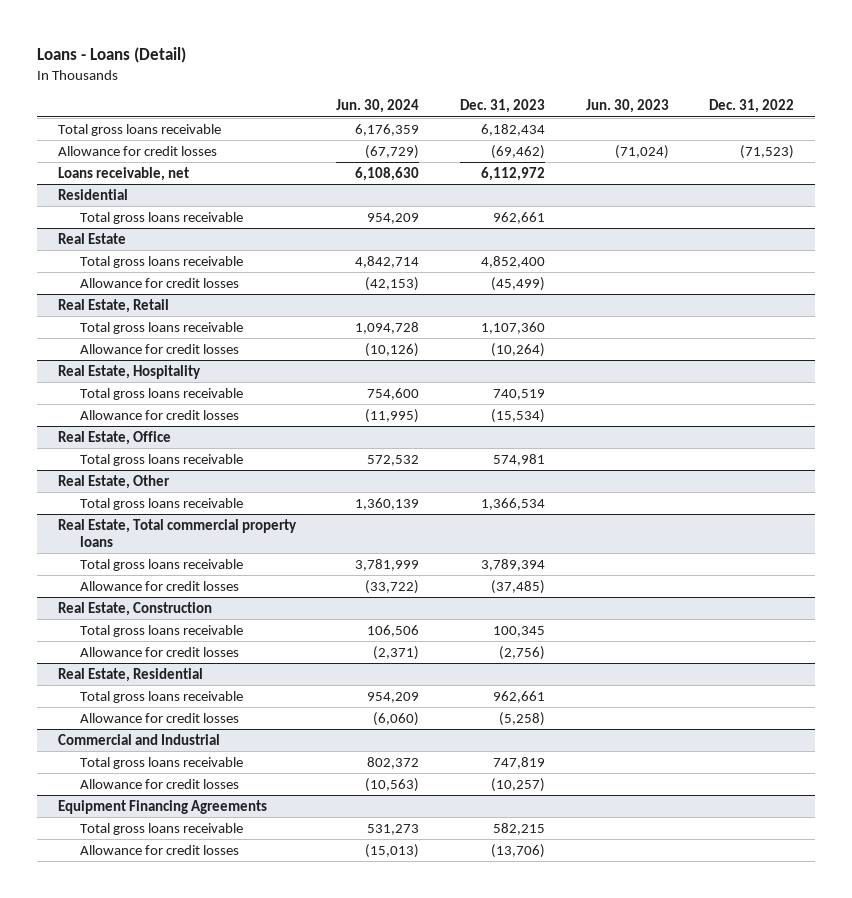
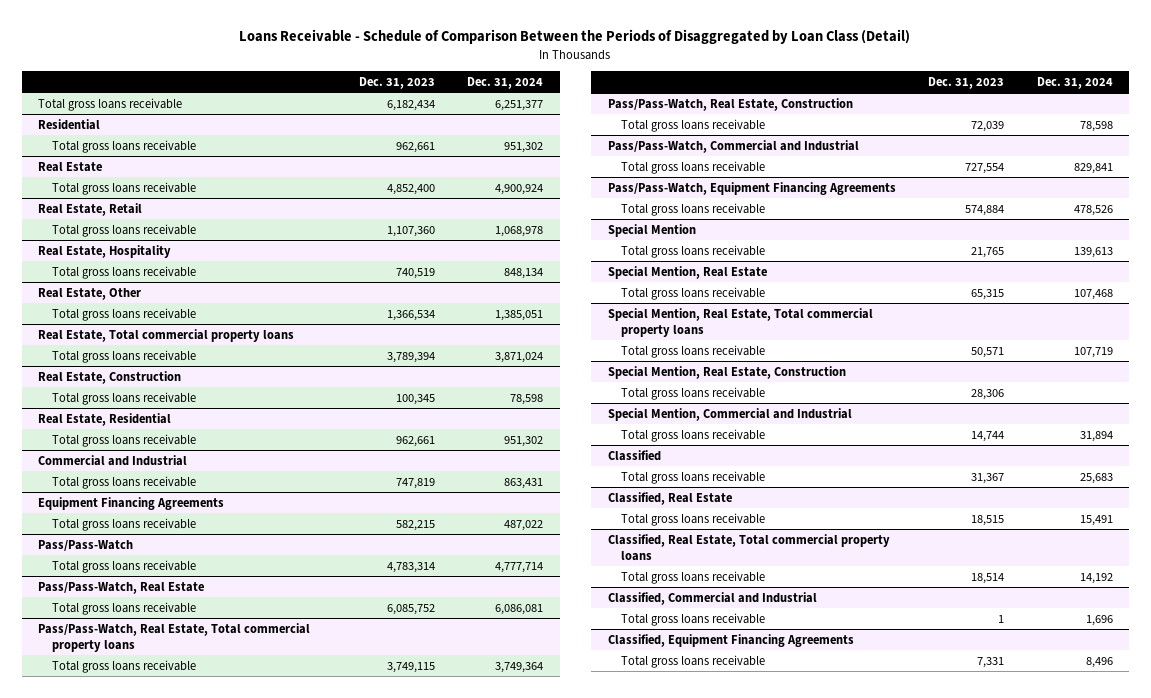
- Loans - Loans (Detail)
+ Loans Receivable - Schedule of Comparison Between the Periods of Disaggregated by Loan Class (Detail)
- | Jun. 30, 2024 | Dec. 31, 2023 | Jun. 30, 2023 | Dec. 31, 2022
+ | Dec. 31, 2023 | Dec. 31, 2024
- Allowance for credit losses | (67,729) | (69,462) | (71,024) | (71,523)
- Loans receivable, net | 6,108,630 | 6,112,972 | |
@ Real Estate
- Allowance for credit losses | (42,153) | (45,499) | |
@ Real Estate, Retail
- Allowance for credit losses | (10,126) | (10,264) | |
@ Real Estate, Hospitality
- Allowance for credit losses | (11,995) | (15,534) | |
- Real Estate, Office
- Total gross loans receivable | 572,532 | 574,981 | |
@ Real Estate, Total commercial property loans
- Allowance for credit losses | (33,722) | (37,485) | |
@ Real Estate, Construction
- Allowance for credit losses | (2,371) | (2,756) | |
@ Real Estate, Residential
- Allowance for credit losses | (6,060) | (5,258) | |
@ Commercial and Industrial
- Allowance for credit losses | (10,563) | (10,257) | |
@ Equipment Financing Agreements
- Allowance for credit losses | (15,013) | (13,706) | |
+ Pass/Pass-Watch
+ Total gross loans receivable | 4,783,314 | 4,777,714
+ Pass/Pass-Watch, Real Estate
+ Total gross loans receivable | 6,085,752 | 6,086,081
+ Pass/Pass-Watch, Real Estate, Total commercial property loans
+ Total gross loans receivable | 3,749,115 | 3,749,364
+ Pass/Pass-Watch, Real Estate, Construction
+ Total gross loans receivable | 72,039 | 78,598
+ Pass/Pass-Watch, Commercial and Industrial
+ Total gross loans receivable | 727,554 | 829,841
+ Pass/Pass-Watch, Equipment Financing Agreements
+ Total gross loans receivable | 574,884 | 478,526
+ Special Mention
+ Total gross loans receivable | 21,765 | 139,613
+ Special Mention, Real Estate
+ Total gross loans receivable | 65,315 | 107,468
+ Special Mention, Real Estate, Total commercial property loans
+ Total gross loans receivable | 50,571 | 107,719
+ Special Mention, Real Estate, Construction
+ Total gross loans receivable | 28,306 |
+ Special Mention, Commercial and Industrial
+ Total gross loans receivable | 14,744 | 31,894
+ Classified
+ Total gross loans receivable | 31,367 | 25,683
+ Classified, Real Estate
+ Total gross loans receivable | 18,515 | 15,491
+ Classified, Real Estate, Total commercial property loans
+ Total gross loans receivable | 18,514 | 14,192
+ Classified, Commercial and Industrial
+ Total gross loans receivable | 1 | 1,696
+ Classified, Equipment Financing Agreements
+ Total gross loans receivable | 7,331 | 8,496

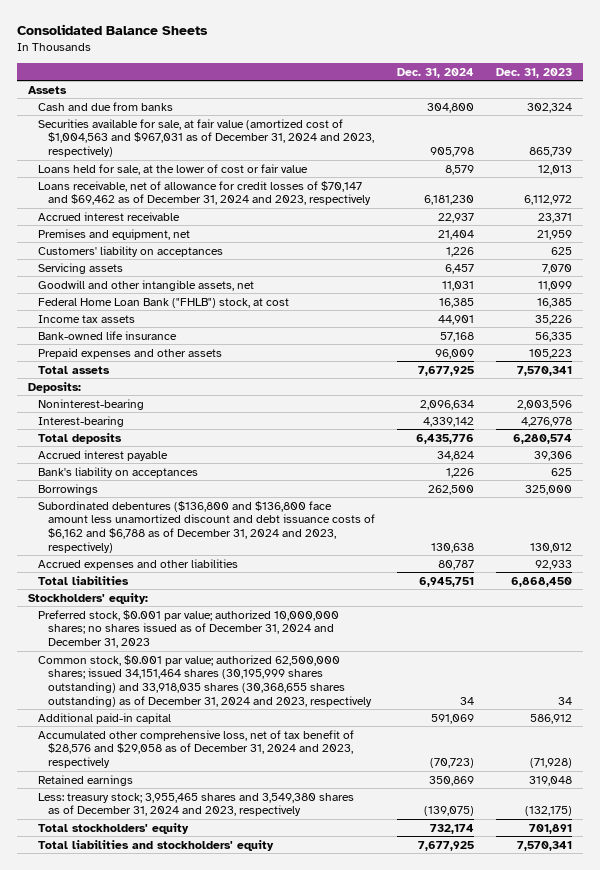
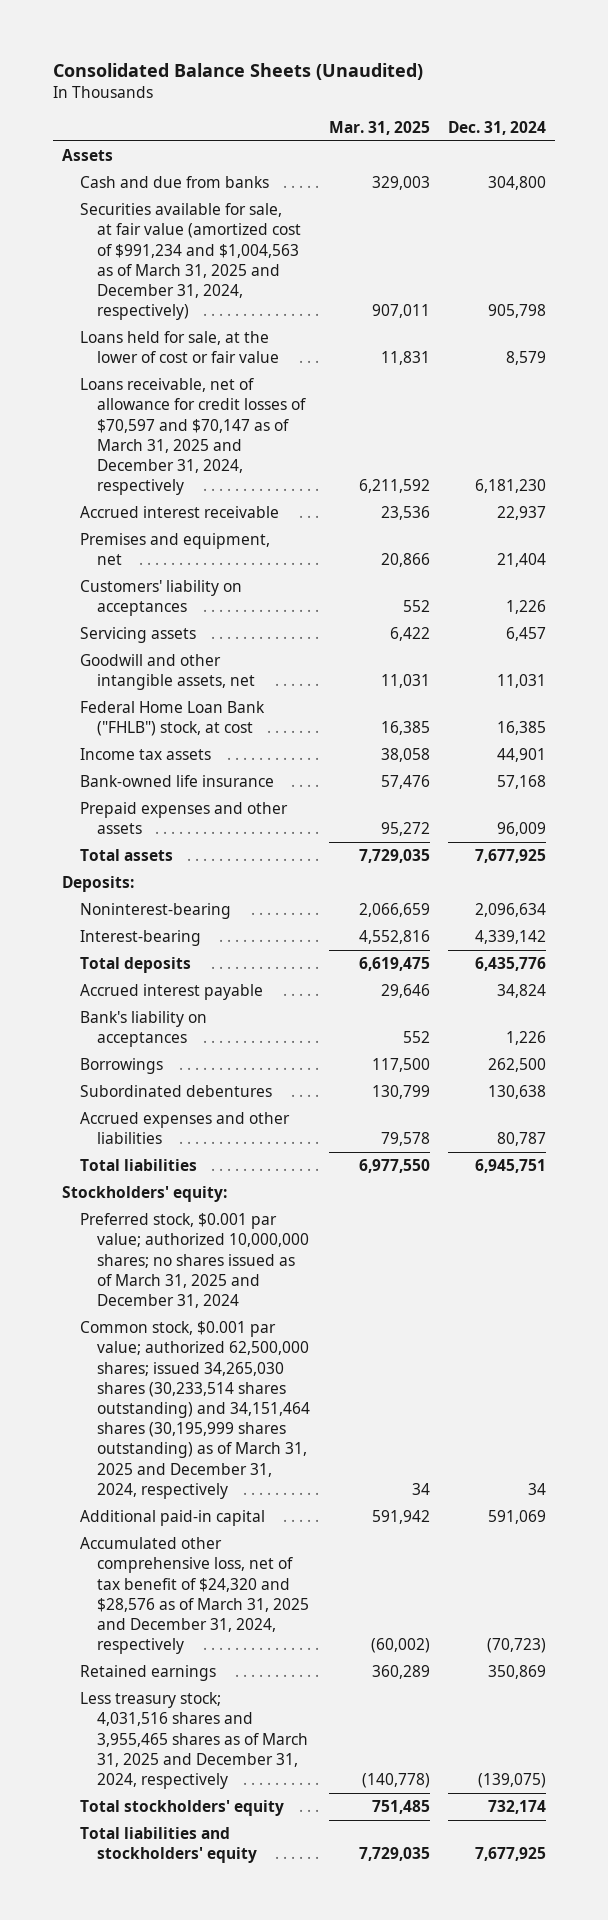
- Consolidated Balance Sheets
+ Consolidated Balance Sheets (Unaudited)
- | Dec. 31, 2024 | Dec. 31, 2023
+ | Mar. 31, 2025 | Dec. 31, 2024
- Securities available for sale, at fair value (amortized cost of $1,004,563 and $967,031 as of December 31, 2024 and 2023, respectively) | 905,798 | 865,739
+ Securities available for sale, at fair value (amortized cost of $991,234 and $1,004,563 as of March 31, 2025 and December 31, 2024, respectively) | 907,011 | 905,798
- Loans receivable, net of allowance for credit losses of $70,147 and $69,462 as of December 31, 2024 and 2023, respectively | 6,181,230 | 6,112,972
+ Loans receivable, net of allowance for credit losses of $70,597 and $70,147 as of March 31, 2025 and December 31, 2024, respectively | 6,211,592 | 6,181,230
- Subordinated debentures ($136,800 and $136,800 face amount less unamortized discount and debt issuance costs of $6,162 and $6,788 as of December 31, 2024 and 2023, respectively) | 130,638 | 130,012
+ Subordinated debentures | 130,799 | 130,638
- Preferred stock, $0.001 par value; authorized 10,000,000 shares; no shares issued as of December 31, 2024 and December 31, 2023
- Common stock, $0.001 par value; authorized 62,500,000 shares; issued 34,151,464 shares (30,195,999 shares outstanding) and 33,918,035 shares (30,368,655 shares outstanding) as of December 31, 2024 and 2023, respectively | 34 | 34
+ Preferred stock, $0.001 par value; authorized 10,000,000 shares; no shares issued as of March 31, 2025 and December 31, 2024
+ Common stock, $0.001 par value; authorized 62,500,000 shares; issued 34,265,030 shares (30,233,514 shares outstanding) and 34,151,464 shares (30,195,999 shares outstanding) as of March 31, 2025 and December 31, 2024, respectively | 34 | 34
- Accumulated other comprehensive loss, net of tax benefit of $28,576 and $29,058 as of December 31, 2024 and 2023, respectively | (70,723) | (71,928)
+ Accumulated other comprehensive loss, net of tax benefit of $24,320 and $28,576 as of March 31, 2025 and December 31, 2024, respectively | (60,002) | (70,723)
- Less: treasury stock; 3,955,465 shares and 3,549,380 shares as of December 31, 2024 and 2023, respectively | (139,075) | (132,175)
+ Less treasury stock; 4,031,516 shares and 3,955,465 shares as of March 31, 2025 and December 31, 2024, respectively | (140,778) | (139,075)

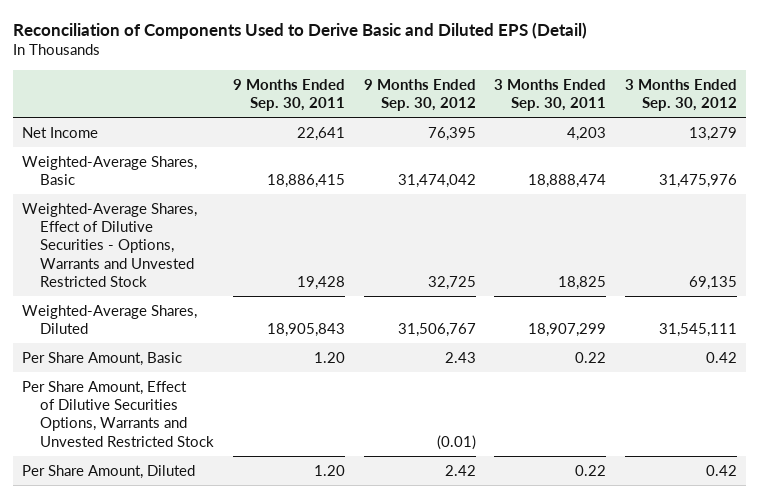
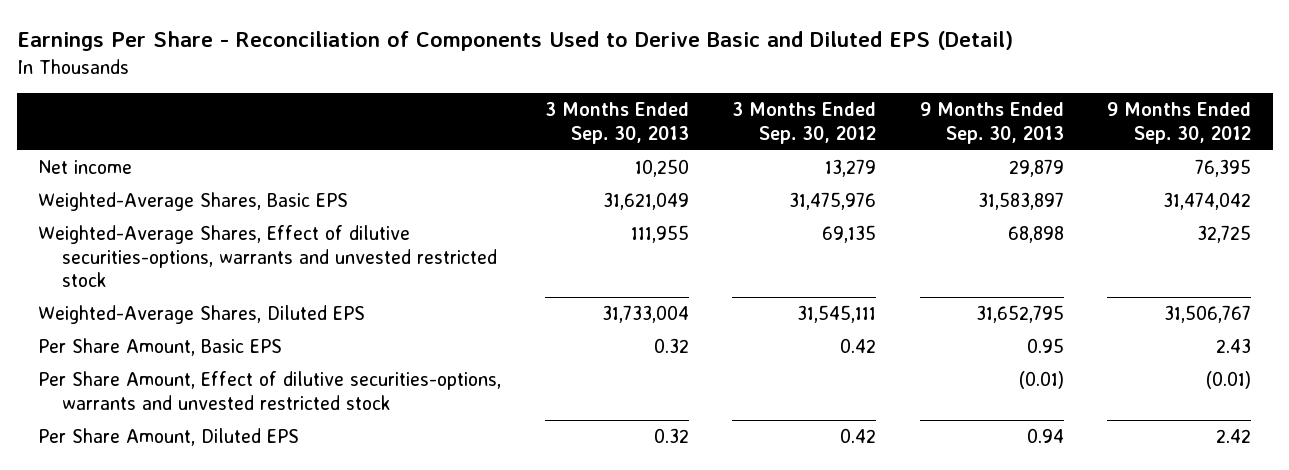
- Reconciliation of Components Used to Derive Basic and Diluted EPS (Detail)
+ Earnings Per Share - Reconciliation of Components Used to Derive Basic and Diluted EPS (Detail)
- | 9 Months Ended Sep. 30, 2011 | 9 Months Ended Sep. 30, 2012 | 3 Months Ended Sep. 30, 2011 | 3 Months Ended Sep. 30, 2012
+ | 3 Months Ended Sep. 30, 2013 | 3 Months Ended Sep. 30, 2012 | 9 Months Ended Sep. 30, 2013 | 9 Months Ended Sep. 30, 2012
- Net Income | 22,641 | 76,395 | 4,203 | 13,279
- Weighted-Average Shares, Basic | 18,886,415 | 31,474,042 | 18,888,474 | 31,475,976
- Weighted-Average Shares, Effect of Dilutive Securities - Options, Warrants and Unvested Restricted Stock | 19,428 | 32,725 | 18,825 | 69,135
- Weighted-Average Shares, Diluted | 18,905,843 | 31,506,767 | 18,907,299 | 31,545,111
- Per Share Amount, Basic | 1.20 | 2.43 | 0.22 | 0.42
- Per Share Amount, Effect of Dilutive Securities Options, Warrants and Unvested Restricted Stock | | (0.01) | |
- Per Share Amount, Diluted | 1.20 | 2.42 | 0.22 | 0.42
+ Net income | 10,250 | 13,279 | 29,879 | 76,395
+ Weighted-Average Shares, Basic EPS | 31,621,049 | 31,475,976 | 31,583,897 | 31,474,042
+ Weighted-Average Shares, Effect of dilutive securities-options, warrants and unvested restricted stock | 111,955 | 69,135 | 68,898 | 32,725
+ Weighted-Average Shares, Diluted EPS | 31,733,004 | 31,545,111 | 31,652,795 | 31,506,767
+ Per Share Amount, Basic EPS | 0.32 | 0.42 | 0.95 | 2.43
+ Per Share Amount, Effect of dilutive securities-options, warrants and unvested restricted stock | | | (0.01) | (0.01)
+ Per Share Amount, Diluted EPS | 0.32 | 0.42 | 0.94 | 2.42

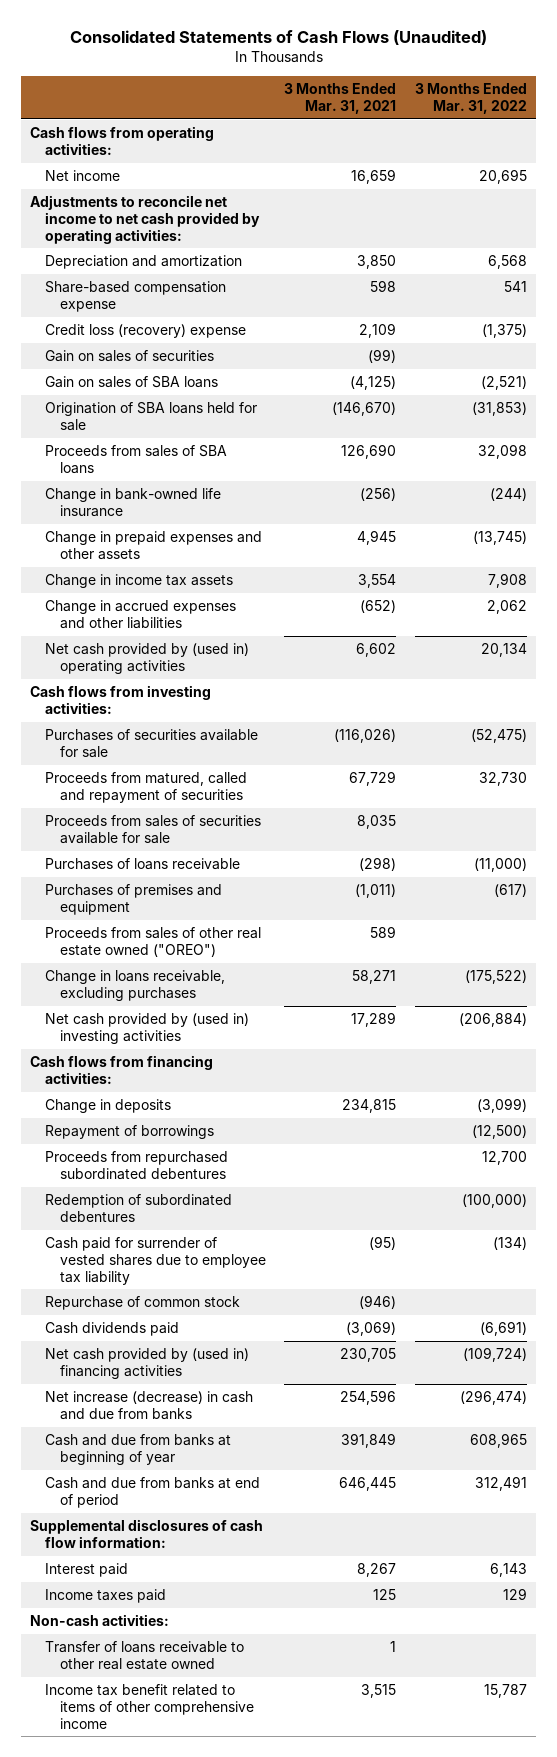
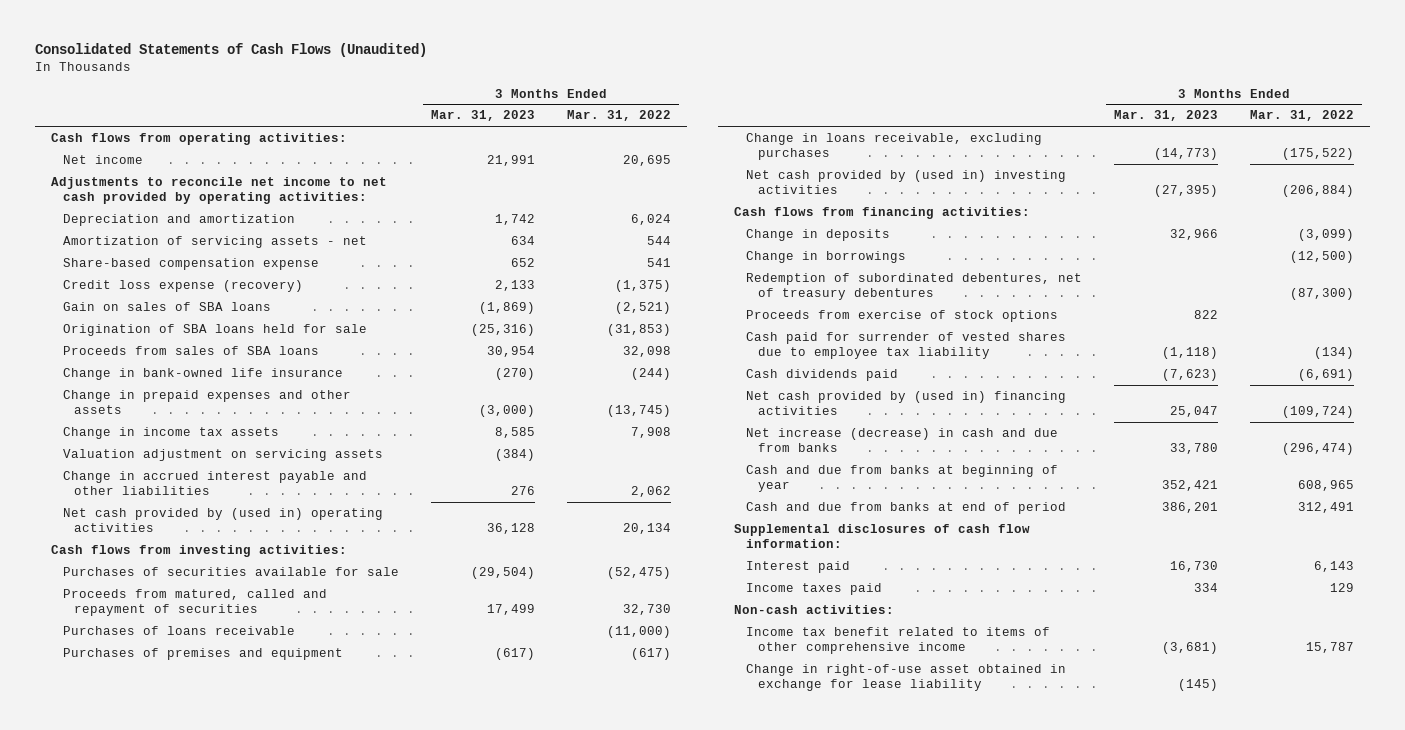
- | 3 Months Ended Mar. 31, 2021 | 3 Months Ended Mar. 31, 2022
+ | 3 Months Ended Mar. 31, 2023 | 3 Months Ended Mar. 31, 2022
- Depreciation and amortization | 3,850 | 6,568
+ Depreciation and amortization | 1,742 | 6,024
+ Amortization of servicing assets - net | 634 | 544
- Credit loss (recovery) expense | 2,109 | (1,375)
- Gain on sales of securities | (99) |
+ Credit loss expense (recovery) | 2,133 | (1,375)
- Change in accrued expenses and other liabilities | (652) | 2,062
+ Valuation adjustment on servicing assets | (384) |
+ Change in accrued interest payable and other liabilities | 276 | 2,062
- Proceeds from sales of securities available for sale | 8,035 |
- Proceeds from sales of other real estate owned ("OREO") | 589 |
- Repayment of borrowings | | (12,500)
- Proceeds from repurchased subordinated debentures | | 12,700
- Redemption of subordinated debentures | | (100,000)
+ Change in borrowings | | (12,500)
+ Redemption of subordinated debentures, net of treasury debentures | | (87,300)
+ Proceeds from exercise of stock options | 822 |
- Repurchase of common stock | (946) |
- Transfer of loans receivable to other real estate owned | 1 |
+ Change in right-of-use asset obtained in exchange for lease liability | (145) |

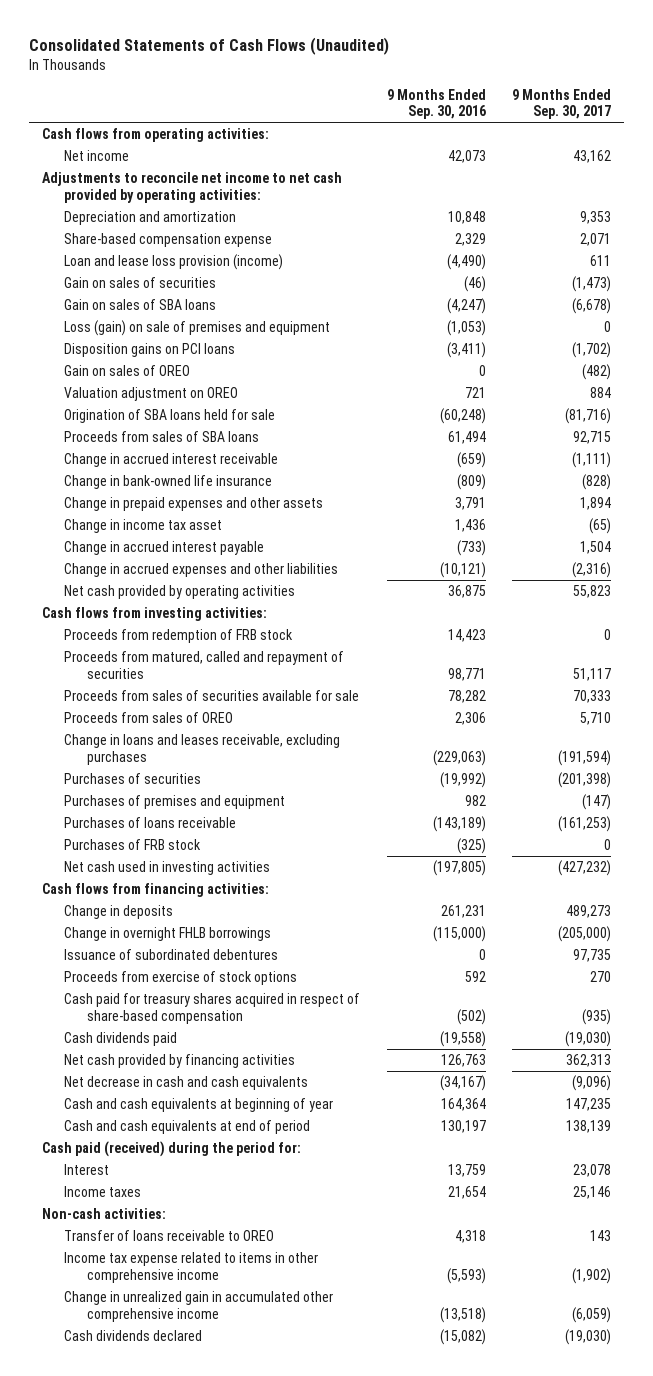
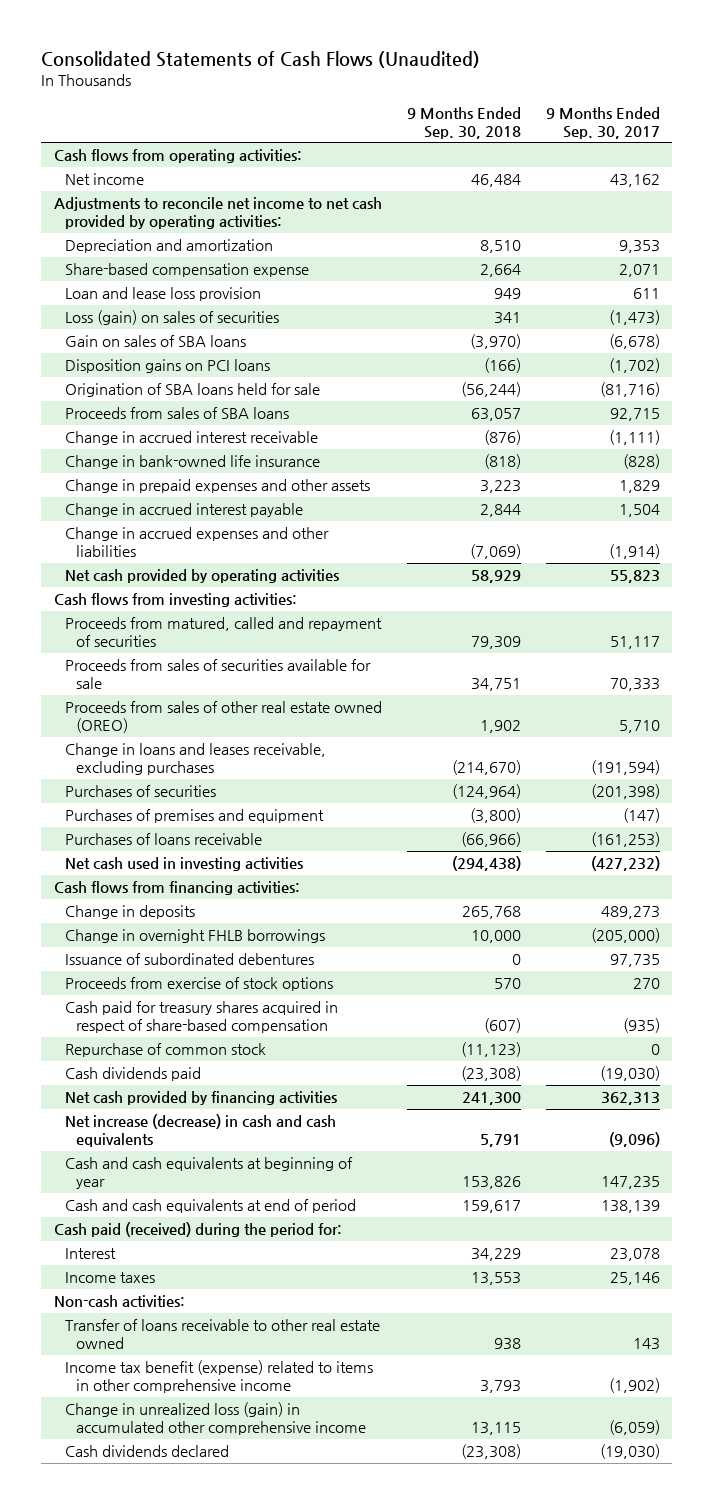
- | 9 Months Ended Sep. 30, 2016 | 9 Months Ended Sep. 30, 2017
+ | 9 Months Ended Sep. 30, 2018 | 9 Months Ended Sep. 30, 2017
- Loan and lease loss provision (income) | (4,490) | 611
- Gain on sales of securities | (46) | (1,473)
+ Loan and lease loss provision | 949 | 611
+ Loss (gain) on sales of securities | 341 | (1,473)
- Loss (gain) on sale of premises and equipment | (1,053) | 0
- Gain on sales of OREO | 0 | (482)
- Valuation adjustment on OREO | 721 | 884
- Change in prepaid expenses and other assets | 3,791 | 1,894
- Change in income tax asset | 1,436 | (65)
+ Change in prepaid expenses and other assets | 3,223 | 1,829
- Change in accrued expenses and other liabilities | (10,121) | (2,316)
+ Change in accrued expenses and other liabilities | (7,069) | (1,914)
- Proceeds from redemption of FRB stock | 14,423 | 0
- Proceeds from sales of OREO | 2,306 | 5,710
+ Proceeds from sales of other real estate owned (OREO) | 1,902 | 5,710
- Purchases of FRB stock | (325) | 0
+ Repurchase of common stock | (11,123) | 0
- Net decrease in cash and cash equivalents | (34,167) | (9,096)
+ Net increase (decrease) in cash and cash equivalents | 5,791 | (9,096)
- Transfer of loans receivable to OREO | 4,318 | 143
- Income tax expense related to items in other comprehensive income | (5,593) | (1,902)
- Change in unrealized gain in accumulated other comprehensive income | (13,518) | (6,059)
+ Transfer of loans receivable to other real estate owned | 938 | 143
+ Income tax benefit (expense) related to items in other comprehensive income | 3,793 | (1,902)
+ Change in unrealized loss (gain) in accumulated other comprehensive income | 13,115 | (6,059)

